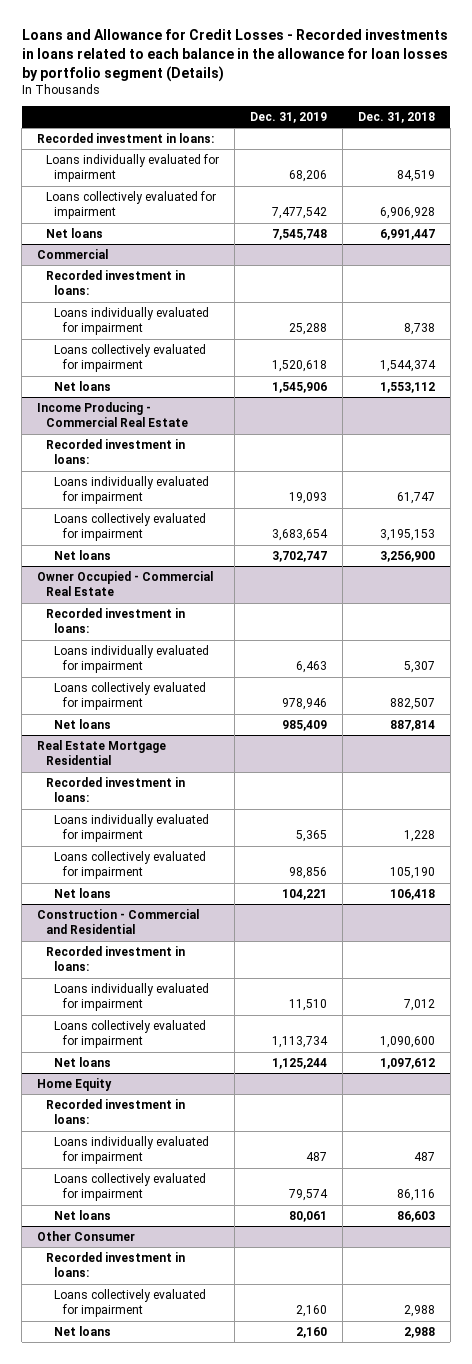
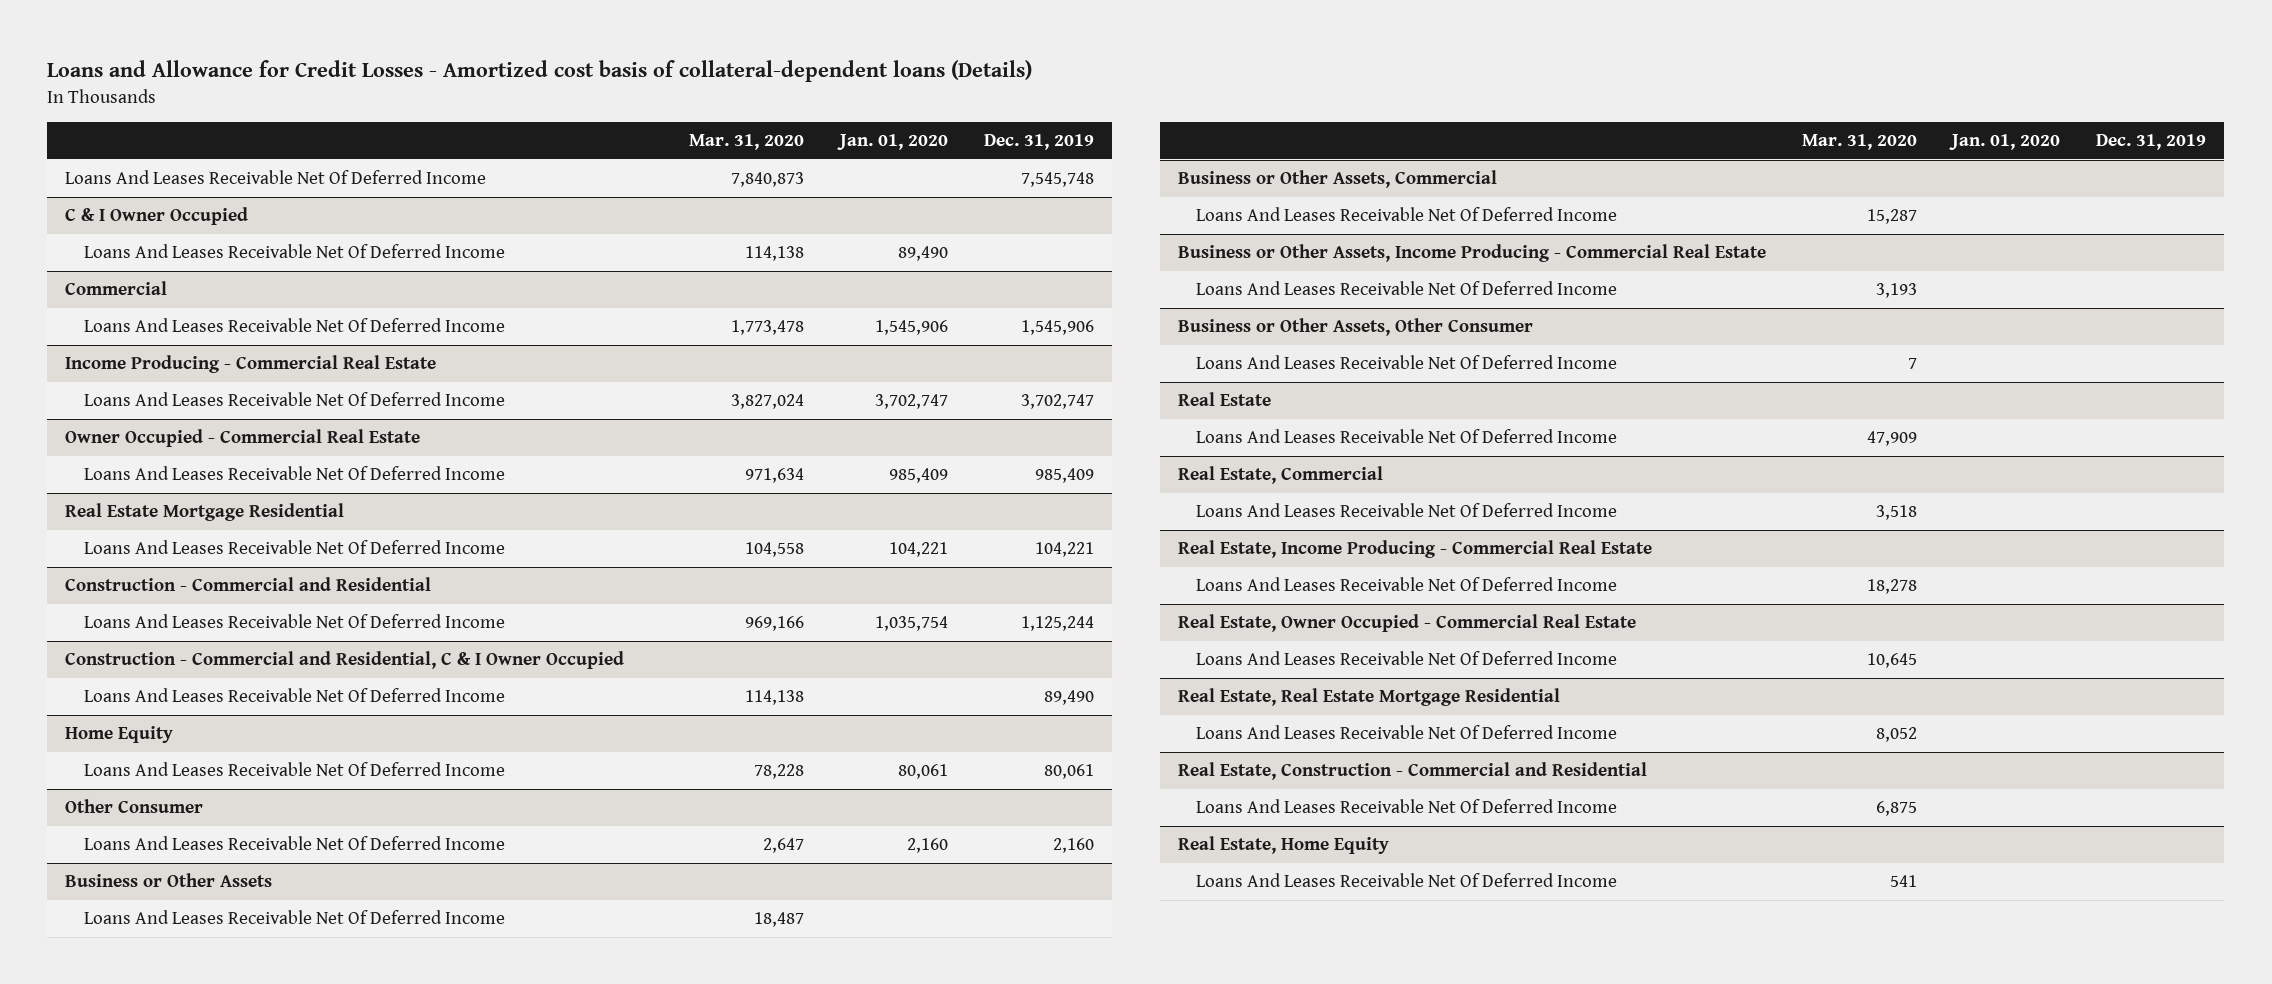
- Loans and Allowance for Credit Losses - Recorded investments in loans related to each balance in the allowance for loan losses by portfolio segment (Details)
+ Loans and Allowance for Credit Losses - Amortized cost basis of collateral-dependent loans (Details)
- | Dec. 31, 2019 | Dec. 31, 2018
+ | Mar. 31, 2020 | Jan. 01, 2020 | Dec. 31, 2019
- Recorded investment in loans:
- Loans individually evaluated for impairment | 68,206 | 84,519
- Loans collectively evaluated for impairment | 7,477,542 | 6,906,928
- Net loans | 7,545,748 | 6,991,447
+ Loans And Leases Receivable Net Of Deferred Income | 7,840,873 | | 7,545,748
+ C & I Owner Occupied
+ Loans And Leases Receivable Net Of Deferred Income | 114,138 | 89,490 |
@ Commercial
- Recorded investment in loans:
- Loans individually evaluated for impairment | 25,288 | 8,738
- Loans collectively evaluated for impairment | 1,520,618 | 1,544,374
- Net loans | 1,545,906 | 1,553,112
+ Loans And Leases Receivable Net Of Deferred Income | 1,773,478 | 1,545,906 | 1,545,906
@ Income Producing - Commercial Real Estate
- Recorded investment in loans:
- Loans individually evaluated for impairment | 19,093 | 61,747
- Loans collectively evaluated for impairment | 3,683,654 | 3,195,153
- Net loans | 3,702,747 | 3,256,900
+ Loans And Leases Receivable Net Of Deferred Income | 3,827,024 | 3,702,747 | 3,702,747
@ Owner Occupied - Commercial Real Estate
- Recorded investment in loans:
- Loans individually evaluated for impairment | 6,463 | 5,307
- Loans collectively evaluated for impairment | 978,946 | 882,507
- Net loans | 985,409 | 887,814
+ Loans And Leases Receivable Net Of Deferred Income | 971,634 | 985,409 | 985,409
@ Real Estate Mortgage Residential
- Recorded investment in loans:
- Loans individually evaluated for impairment | 5,365 | 1,228
- Loans collectively evaluated for impairment | 98,856 | 105,190
- Net loans | 104,221 | 106,418
+ Loans And Leases Receivable Net Of Deferred Income | 104,558 | 104,221 | 104,221
@ Construction - Commercial and Residential
- Recorded investment in loans:
- Loans individually evaluated for impairment | 11,510 | 7,012
- Loans collectively evaluated for impairment | 1,113,734 | 1,090,600
- Net loans | 1,125,244 | 1,097,612
+ Loans And Leases Receivable Net Of Deferred Income | 969,166 | 1,035,754 | 1,125,244
+ Construction - Commercial and Residential, C & I Owner Occupied
+ Loans And Leases Receivable Net Of Deferred Income | 114,138 | | 89,490
@ Home Equity
- Recorded investment in loans:
- Loans individually evaluated for impairment | 487 | 487
- Loans collectively evaluated for impairment | 79,574 | 86,116
- Net loans | 80,061 | 86,603
+ Loans And Leases Receivable Net Of Deferred Income | 78,228 | 80,061 | 80,061
@ Other Consumer
- Recorded investment in loans:
- Loans collectively evaluated for impairment | 2,160 | 2,988
- Net loans | 2,160 | 2,988
+ Loans And Leases Receivable Net Of Deferred Income | 2,647 | 2,160 | 2,160
+ Business or Other Assets
+ Loans And Leases Receivable Net Of Deferred Income | 18,487 | |
+ Business or Other Assets, Commercial
+ Loans And Leases Receivable Net Of Deferred Income | 15,287 | |
+ Business or Other Assets, Income Producing - Commercial Real Estate
+ Loans And Leases Receivable Net Of Deferred Income | 3,193 | |
+ Business or Other Assets, Other Consumer
+ Loans And Leases Receivable Net Of Deferred Income | 7 | |
+ Real Estate
+ Loans And Leases Receivable Net Of Deferred Income | 47,909 | |
+ Real Estate, Commercial
+ Loans And Leases Receivable Net Of Deferred Income | 3,518 | |
+ Real Estate, Income Producing - Commercial Real Estate
+ Loans And Leases Receivable Net Of Deferred Income | 18,278 | |
+ Real Estate, Owner Occupied - Commercial Real Estate
+ Loans And Leases Receivable Net Of Deferred Income | 10,645 | |
+ Real Estate, Real Estate Mortgage Residential
+ Loans And Leases Receivable Net Of Deferred Income | 8,052 | |
+ Real Estate, Construction - Commercial and Residential
+ Loans And Leases Receivable Net Of Deferred Income | 6,875 | |
+ Real Estate, Home Equity
+ Loans And Leases Receivable Net Of Deferred Income | 541 | |

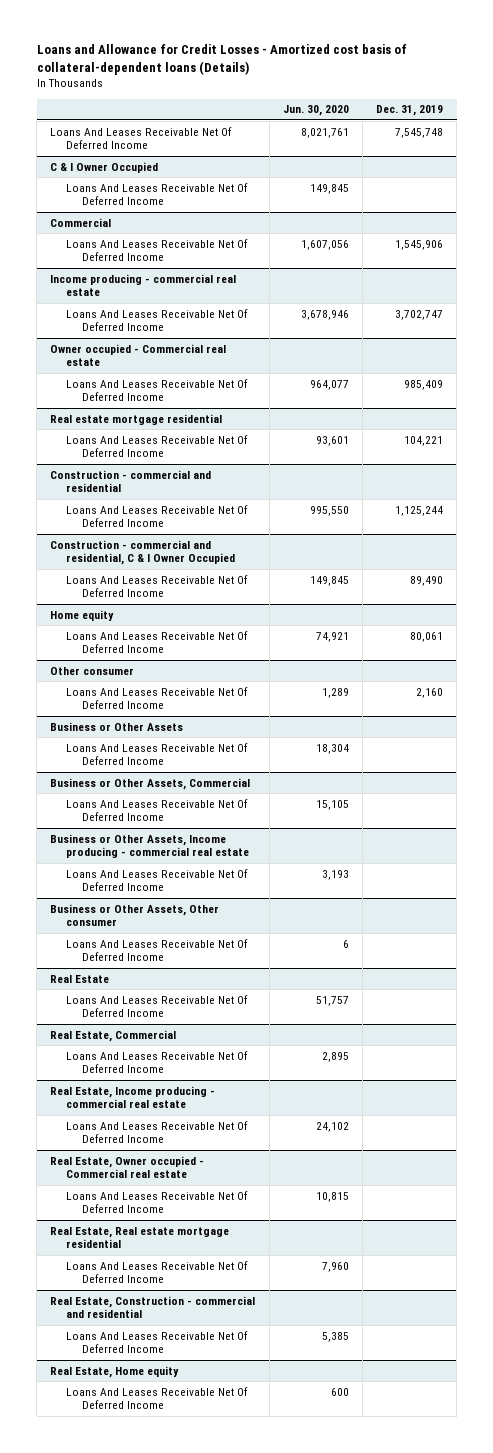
- | Mar. 31, 2020 | Jan. 01, 2020 | Dec. 31, 2019
+ | Jun. 30, 2020 | Dec. 31, 2019
- Income Producing - Commercial Real Estate
+ Income producing - commercial real estate
- Owner Occupied - Commercial Real Estate
+ Owner occupied - Commercial real estate
- Real Estate Mortgage Residential
+ Real estate mortgage residential
- Construction - Commercial and Residential
+ Construction - commercial and residential
- Construction - Commercial and Residential, C & I Owner Occupied
+ Construction - commercial and residential, C & I Owner Occupied
- Home Equity
+ Home equity
- Other Consumer
+ Other consumer
- Business or Other Assets, Income Producing - Commercial Real Estate
+ Business or Other Assets, Income producing - commercial real estate
- Business or Other Assets, Other Consumer
+ Business or Other Assets, Other consumer
- Real Estate, Income Producing - Commercial Real Estate
+ Real Estate, Income producing - commercial real estate
- Real Estate, Owner Occupied - Commercial Real Estate
+ Real Estate, Owner occupied - Commercial real estate
- Real Estate, Real Estate Mortgage Residential
+ Real Estate, Real estate mortgage residential
- Real Estate, Construction - Commercial and Residential
+ Real Estate, Construction - commercial and residential
- Real Estate, Home Equity
+ Real Estate, Home equity

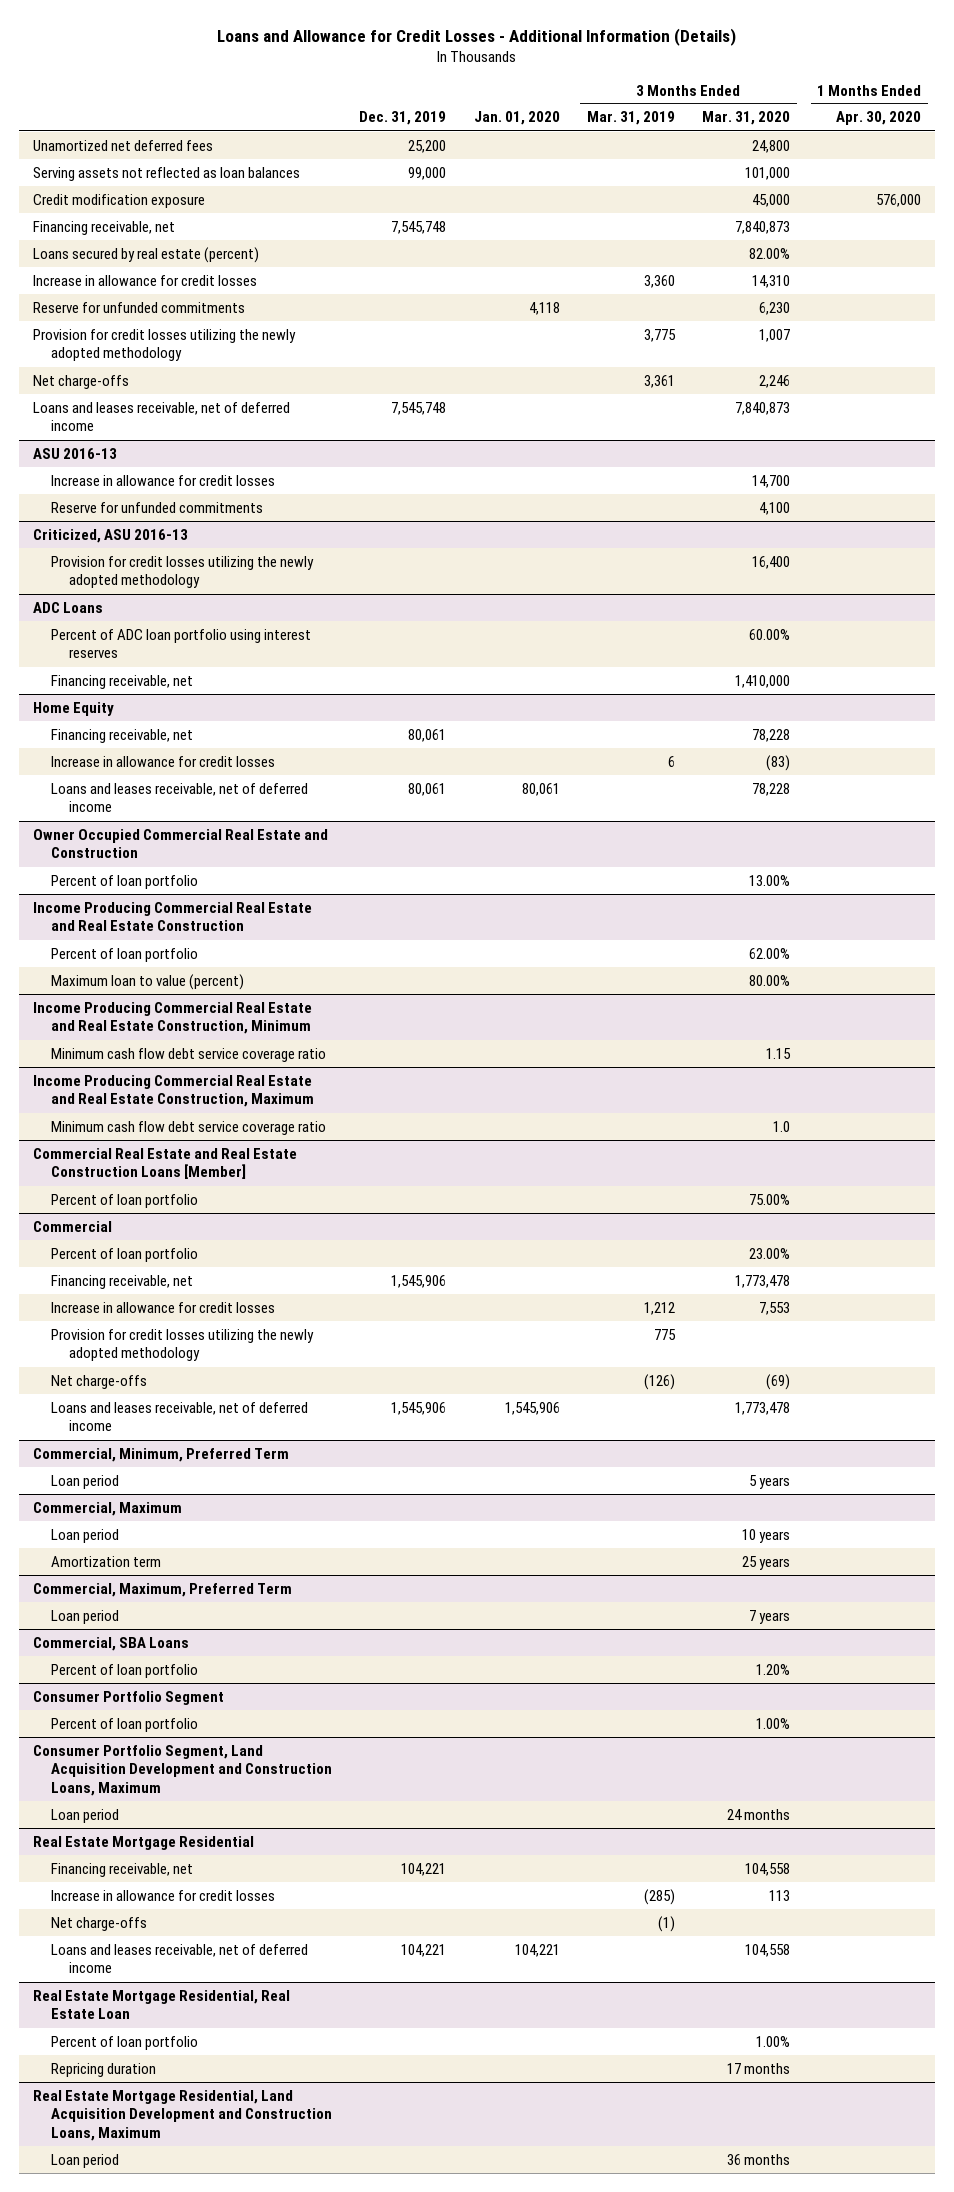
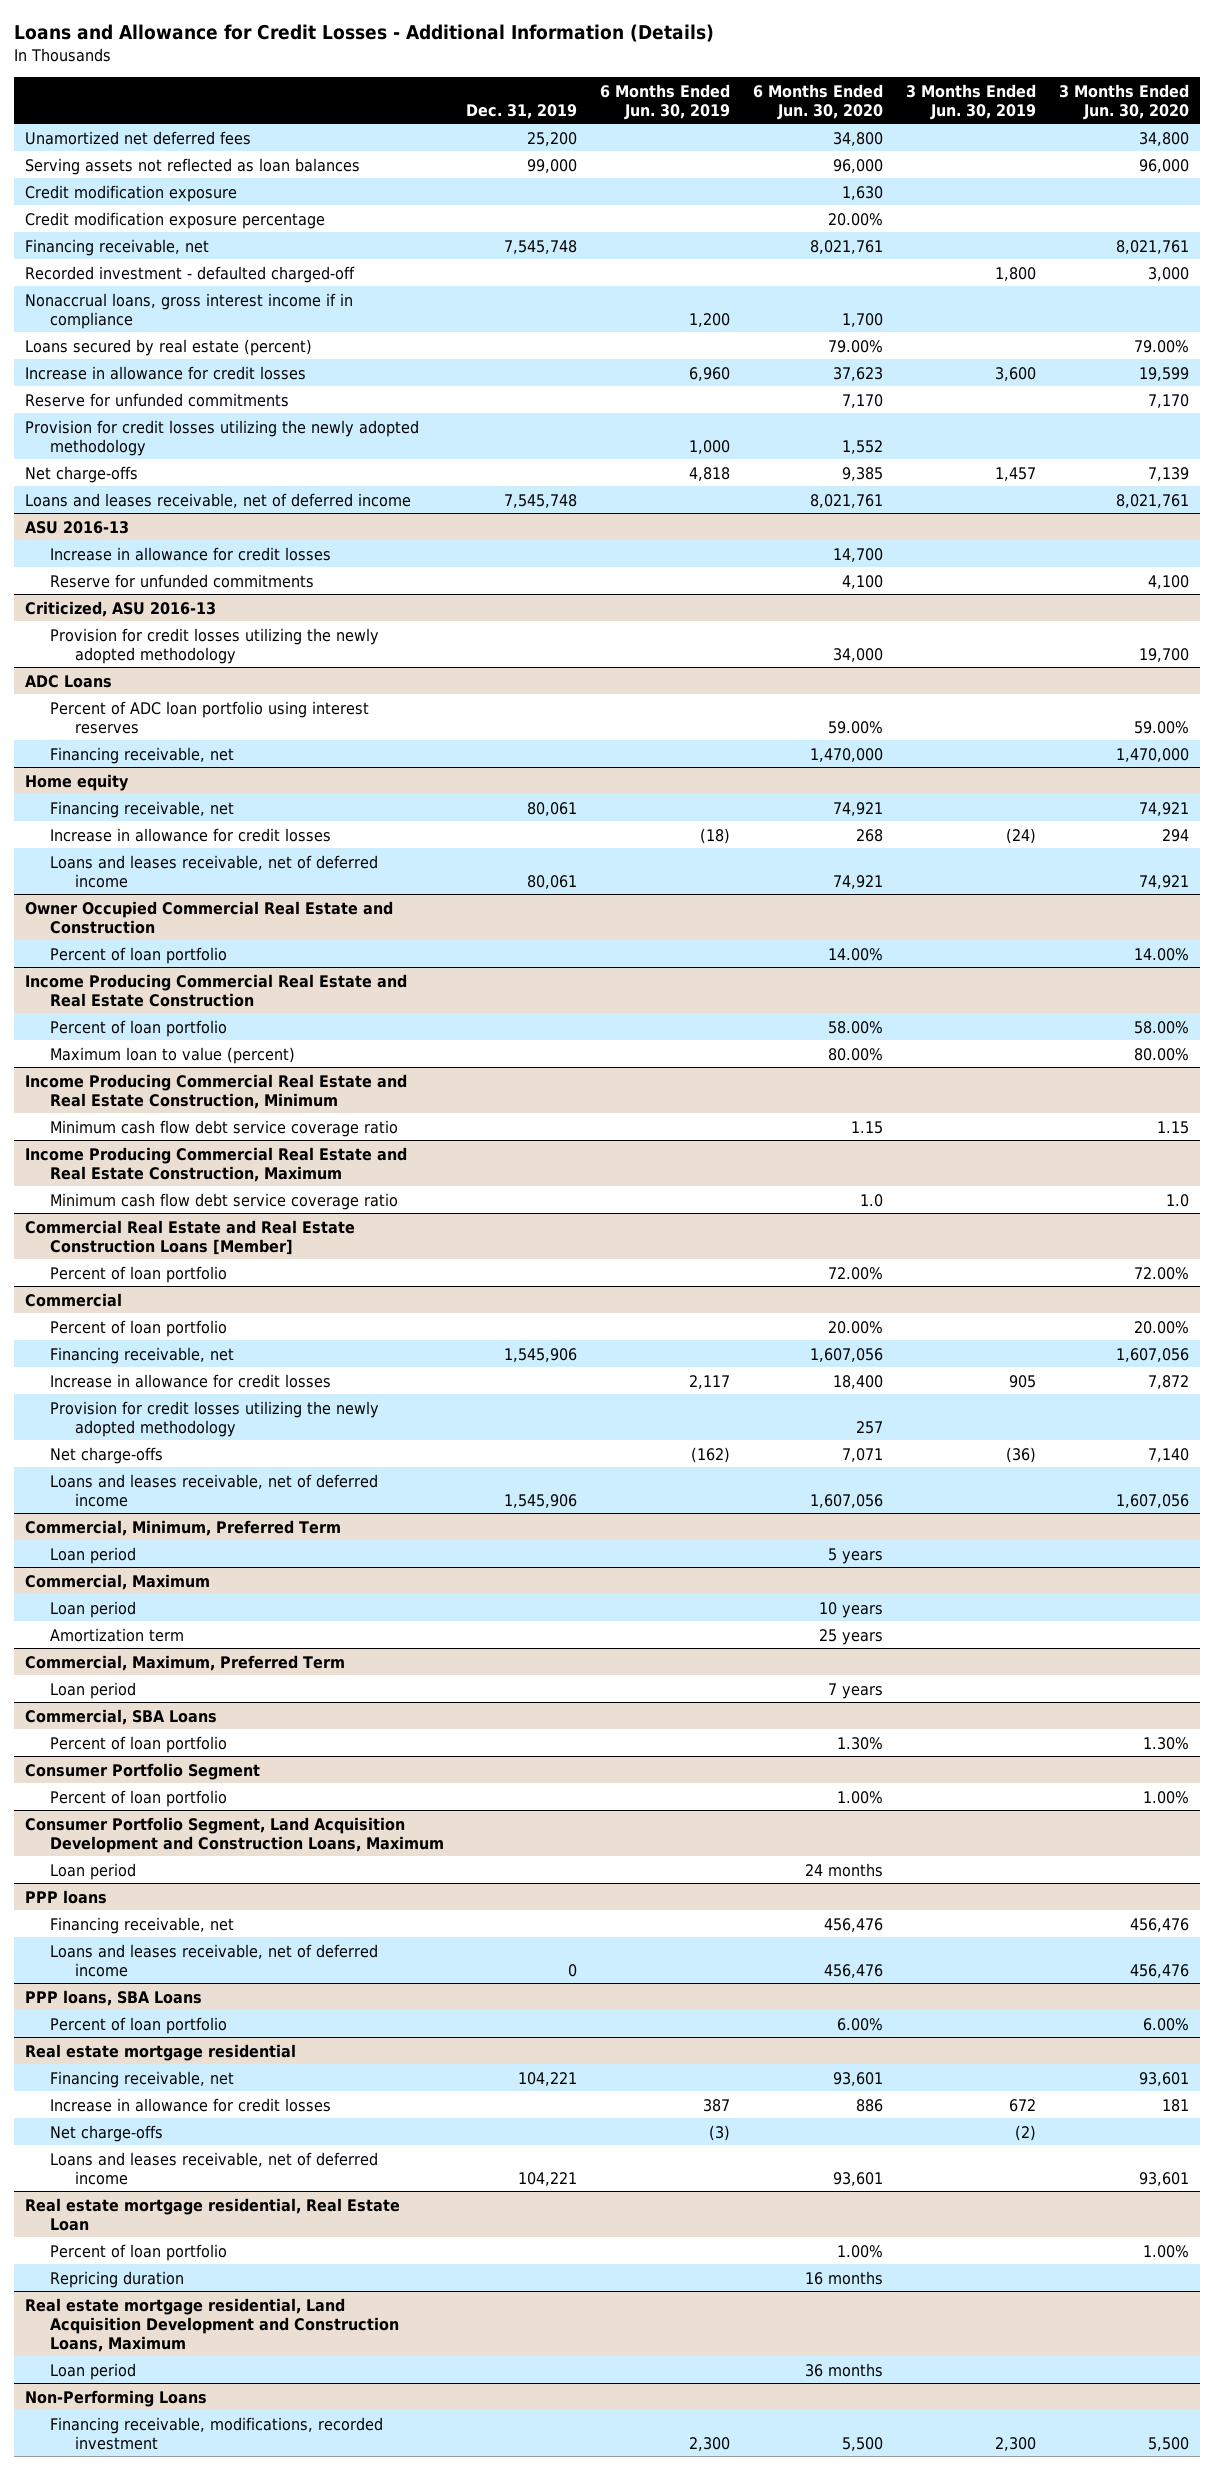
- | Dec. 31, 2019 | Jan. 01, 2020 | 3 Months Ended Mar. 31, 2019 | 3 Months Ended Mar. 31, 2020 | 1 Months Ended Apr. 30, 2020
+ | Dec. 31, 2019 | 6 Months Ended Jun. 30, 2019 | 6 Months Ended Jun. 30, 2020 | 3 Months Ended Jun. 30, 2019 | 3 Months Ended Jun. 30, 2020
+ Credit modification exposure percentage | | | 20.00% | |
+ Recorded investment - defaulted charged-off | | | | 1,800 | 3,000
+ Nonaccrual loans, gross interest income if in compliance | | 1,200 | 1,700 | |
- Home Equity
+ Home equity
- Real Estate Mortgage Residential
+ PPP loans
+ Financing receivable, net | | | 456,476 | | 456,476
+ Loans and leases receivable, net of deferred income | 0 | | 456,476 | | 456,476
+ PPP loans, SBA Loans
+ Percent of loan portfolio | | | 6.00% | | 6.00%
+ Real estate mortgage residential
- Real Estate Mortgage Residential, Real Estate Loan
+ Real estate mortgage residential, Real Estate Loan
- Real Estate Mortgage Residential, Land Acquisition Development and Construction Loans, Maximum
+ Real estate mortgage residential, Land Acquisition Development and Construction Loans, Maximum
+ Non-Performing Loans
+ Financing receivable, modifications, recorded investment | | 2,300 | 5,500 | 2,300 | 5,500

